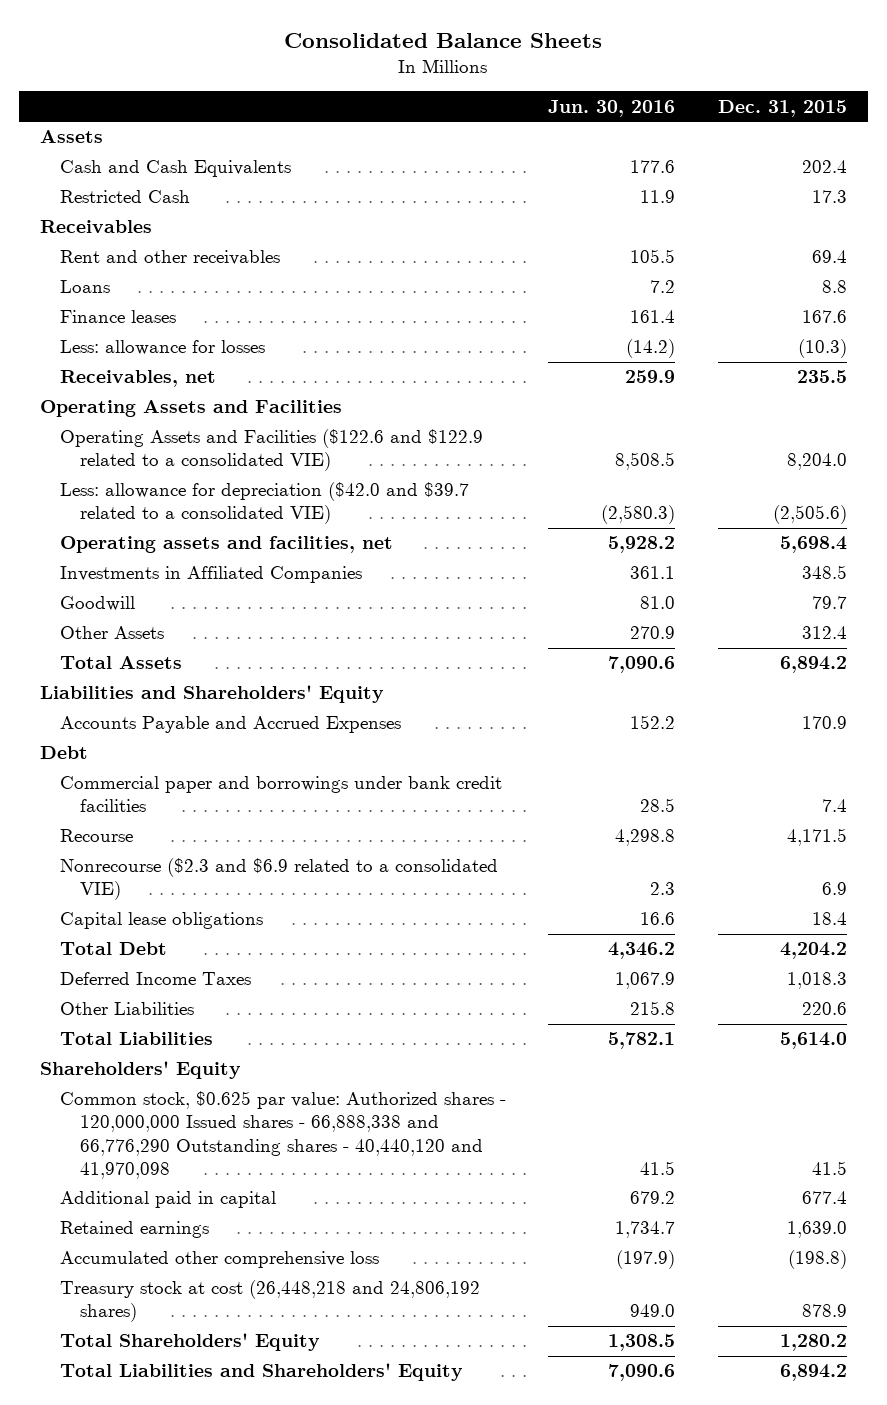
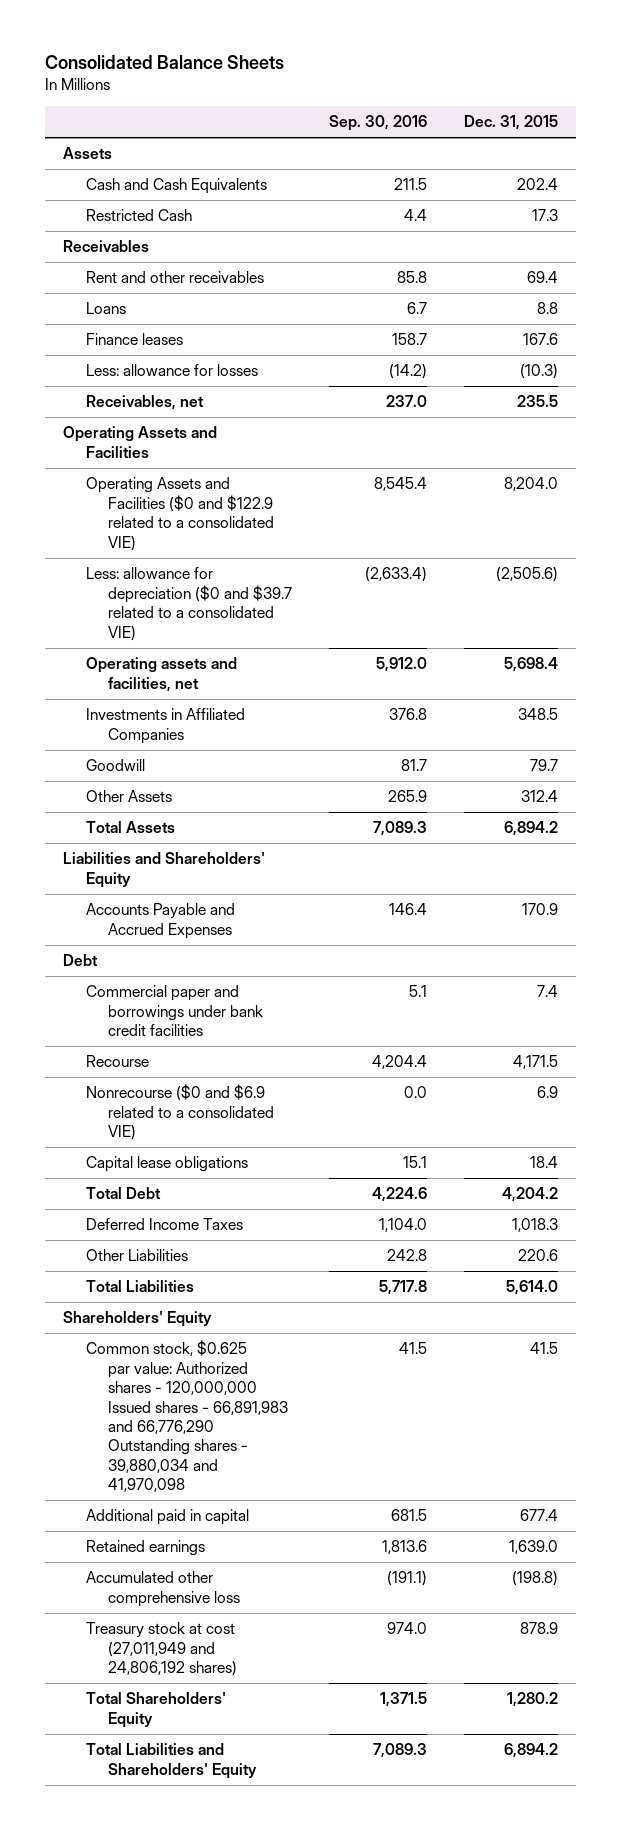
- | Jun. 30, 2016 | Dec. 31, 2015
+ | Sep. 30, 2016 | Dec. 31, 2015
- Operating Assets and Facilities ($122.6 and $122.9 related to a consolidated VIE) | 8,508.5 | 8,204.0
- Less: allowance for depreciation ($42.0 and $39.7 related to a consolidated VIE) | (2,580.3) | (2,505.6)
+ Operating Assets and Facilities ($0 and $122.9 related to a consolidated VIE) | 8,545.4 | 8,204.0
+ Less: allowance for depreciation ($0 and $39.7 related to a consolidated VIE) | (2,633.4) | (2,505.6)
- Nonrecourse ($2.3 and $6.9 related to a consolidated VIE) | 2.3 | 6.9
+ Nonrecourse ($0 and $6.9 related to a consolidated VIE) | 0.0 | 6.9
- Common stock, $0.625 par value: Authorized shares - 120,000,000 Issued shares - 66,888,338 and 66,776,290 Outstanding shares - 40,440,120 and 41,970,098 | 41.5 | 41.5
+ Common stock, $0.625 par value: Authorized shares - 120,000,000 Issued shares - 66,891,983 and 66,776,290 Outstanding shares - 39,880,034 and 41,970,098 | 41.5 | 41.5
- Treasury stock at cost (26,448,218 and 24,806,192 shares) | 949.0 | 878.9
+ Treasury stock at cost (27,011,949 and 24,806,192 shares) | 974.0 | 878.9

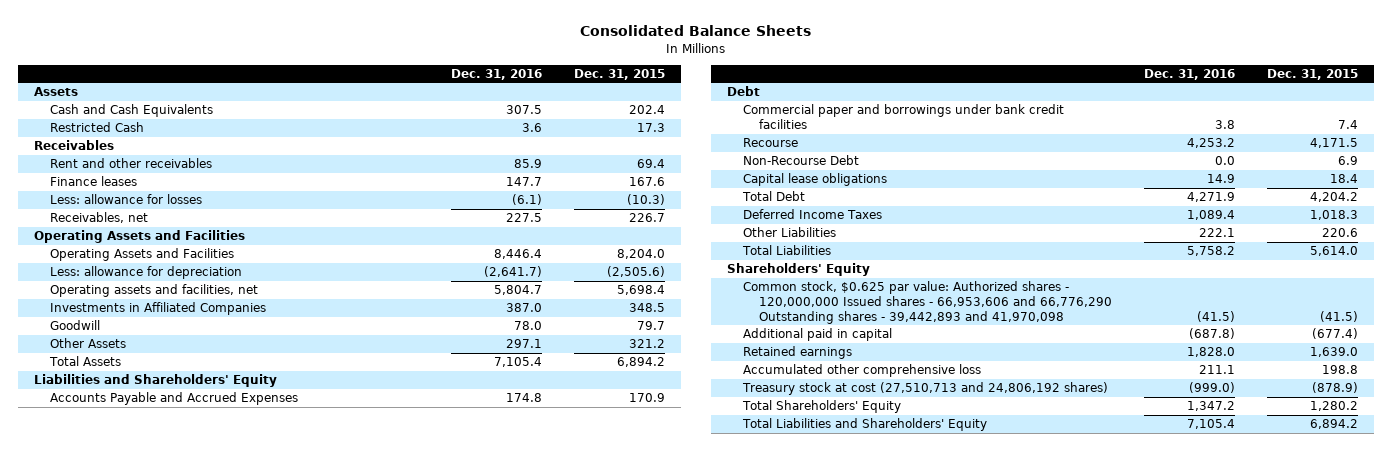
- | Sep. 30, 2016 | Dec. 31, 2015
+ | Dec. 31, 2016 | Dec. 31, 2015
- Loans | 6.7 | 8.8
- Receivables, net | 237.0 | 235.5
+ Receivables, net | 227.5 | 226.7
- Operating Assets and Facilities ($0 and $122.9 related to a consolidated VIE) | 8,545.4 | 8,204.0
- Less: allowance for depreciation ($0 and $39.7 related to a consolidated VIE) | (2,633.4) | (2,505.6)
+ Operating Assets and Facilities | 8,446.4 | 8,204.0
+ Less: allowance for depreciation | (2,641.7) | (2,505.6)
- Other Assets | 265.9 | 312.4
+ Other Assets | 297.1 | 321.2
- Nonrecourse ($0 and $6.9 related to a consolidated VIE) | 0.0 | 6.9
+ Non-Recourse Debt | 0.0 | 6.9
- Common stock, $0.625 par value: Authorized shares - 120,000,000 Issued shares - 66,891,983 and 66,776,290 Outstanding shares - 39,880,034 and 41,970,098 | 41.5 | 41.5
- Additional paid in capital | 681.5 | 677.4
+ Common stock, $0.625 par value: Authorized shares - 120,000,000 Issued shares - 66,953,606 and 66,776,290 Outstanding shares - 39,442,893 and 41,970,098 | (41.5) | (41.5)
+ Additional paid in capital | (687.8) | (677.4)
- Accumulated other comprehensive loss | (191.1) | (198.8)
- Treasury stock at cost (27,011,949 and 24,806,192 shares) | 974.0 | 878.9
+ Accumulated other comprehensive loss | 211.1 | 198.8
+ Treasury stock at cost (27,510,713 and 24,806,192 shares) | (999.0) | (878.9)

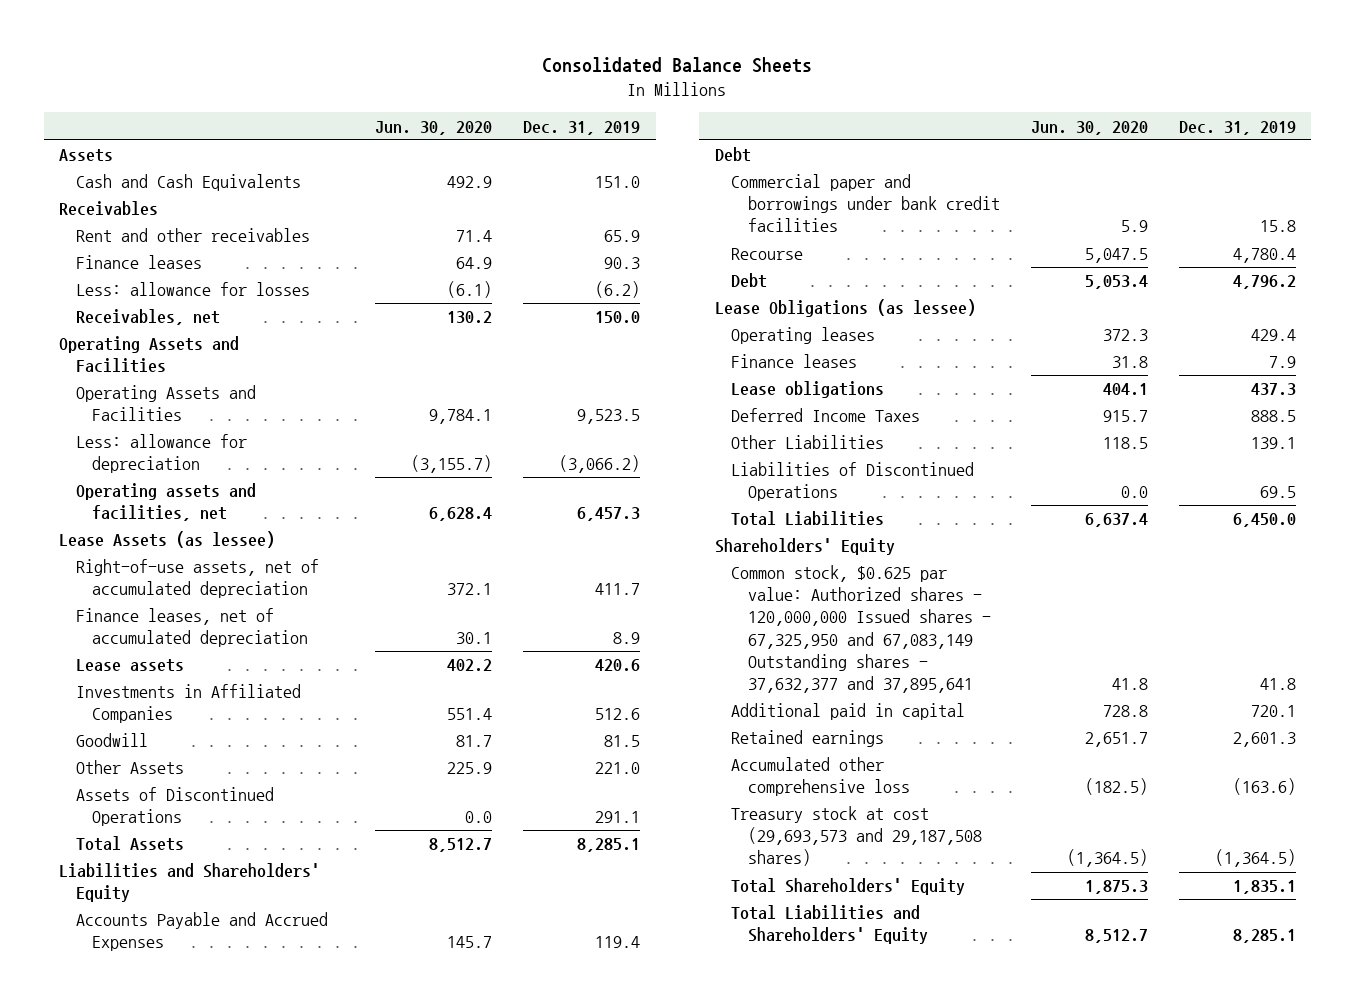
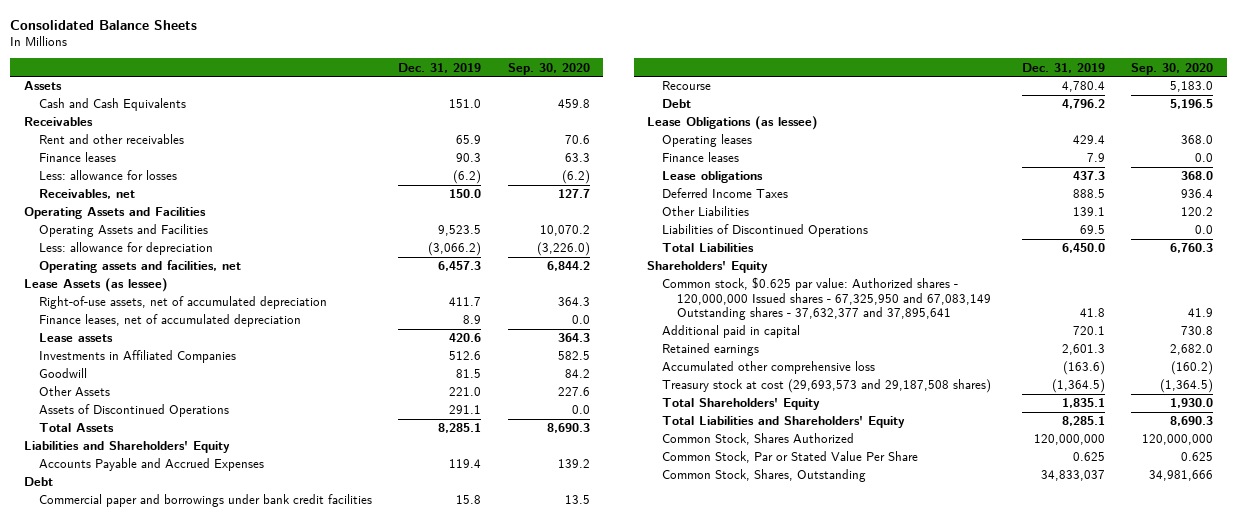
- | Jun. 30, 2020 | Dec. 31, 2019
+ | Dec. 31, 2019 | Sep. 30, 2020
+ Common Stock, Shares Authorized | 120,000,000 | 120,000,000
+ Common Stock, Par or Stated Value Per Share | 0.625 | 0.625
+ Common Stock, Shares, Outstanding | 34,833,037 | 34,981,666

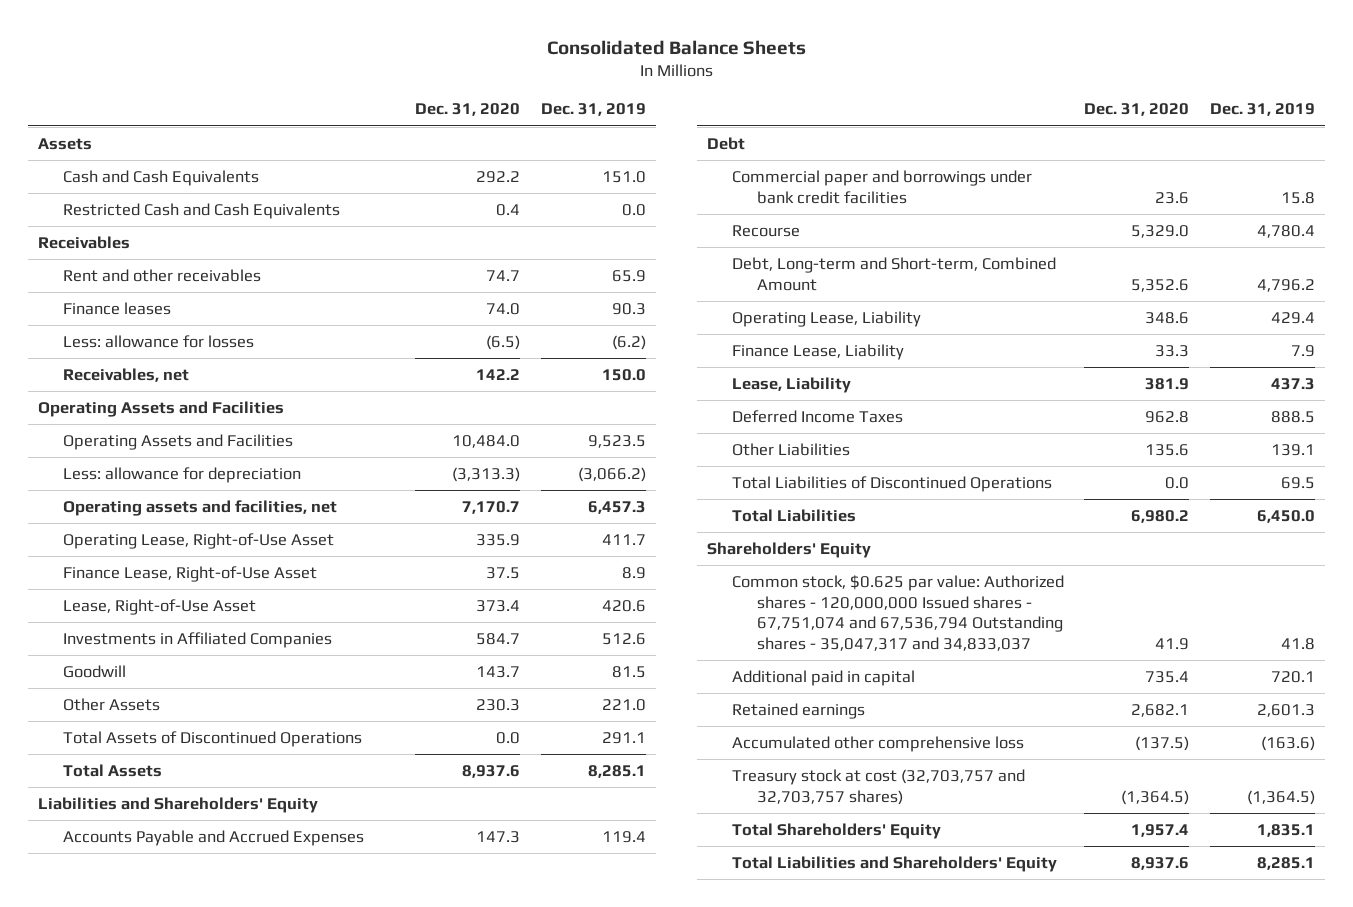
- | Dec. 31, 2019 | Sep. 30, 2020
+ | Dec. 31, 2020 | Dec. 31, 2019
+ Restricted Cash and Cash Equivalents | 0.4 | 0.0
- Lease Assets (as lessee)
- Right-of-use assets, net of accumulated depreciation | 411.7 | 364.3
- Finance leases, net of accumulated depreciation | 8.9 | 0.0
- Lease assets | 420.6 | 364.3
+ Operating Lease, Right-of-Use Asset | 335.9 | 411.7
+ Finance Lease, Right-of-Use Asset | 37.5 | 8.9
+ Lease, Right-of-Use Asset | 373.4 | 420.6
- Assets of Discontinued Operations | 291.1 | 0.0
+ Total Assets of Discontinued Operations | 0.0 | 291.1
- Debt | 4,796.2 | 5,196.5
- Lease Obligations (as lessee)
- Operating leases | 429.4 | 368.0
- Finance leases | 7.9 | 0.0
- Lease obligations | 437.3 | 368.0
+ Debt, Long-term and Short-term, Combined Amount | 5,352.6 | 4,796.2
+ Operating Lease, Liability | 348.6 | 429.4
+ Finance Lease, Liability | 33.3 | 7.9
+ Lease, Liability | 381.9 | 437.3
- Liabilities of Discontinued Operations | 69.5 | 0.0
+ Total Liabilities of Discontinued Operations | 0.0 | 69.5
- Common stock, $0.625 par value: Authorized shares - 120,000,000 Issued shares - 67,325,950 and 67,083,149 Outstanding shares - 37,632,377 and 37,895,641 | 41.8 | 41.9
+ Common stock, $0.625 par value: Authorized shares - 120,000,000 Issued shares - 67,751,074 and 67,536,794 Outstanding shares - 35,047,317 and 34,833,037 | 41.9 | 41.8
- Treasury stock at cost (29,693,573 and 29,187,508 shares) | (1,364.5) | (1,364.5)
+ Treasury stock at cost (32,703,757 and 32,703,757 shares) | (1,364.5) | (1,364.5)
- Common Stock, Shares Authorized | 120,000,000 | 120,000,000
- Common Stock, Par or Stated Value Per Share | 0.625 | 0.625
- Common Stock, Shares, Outstanding | 34,833,037 | 34,981,666

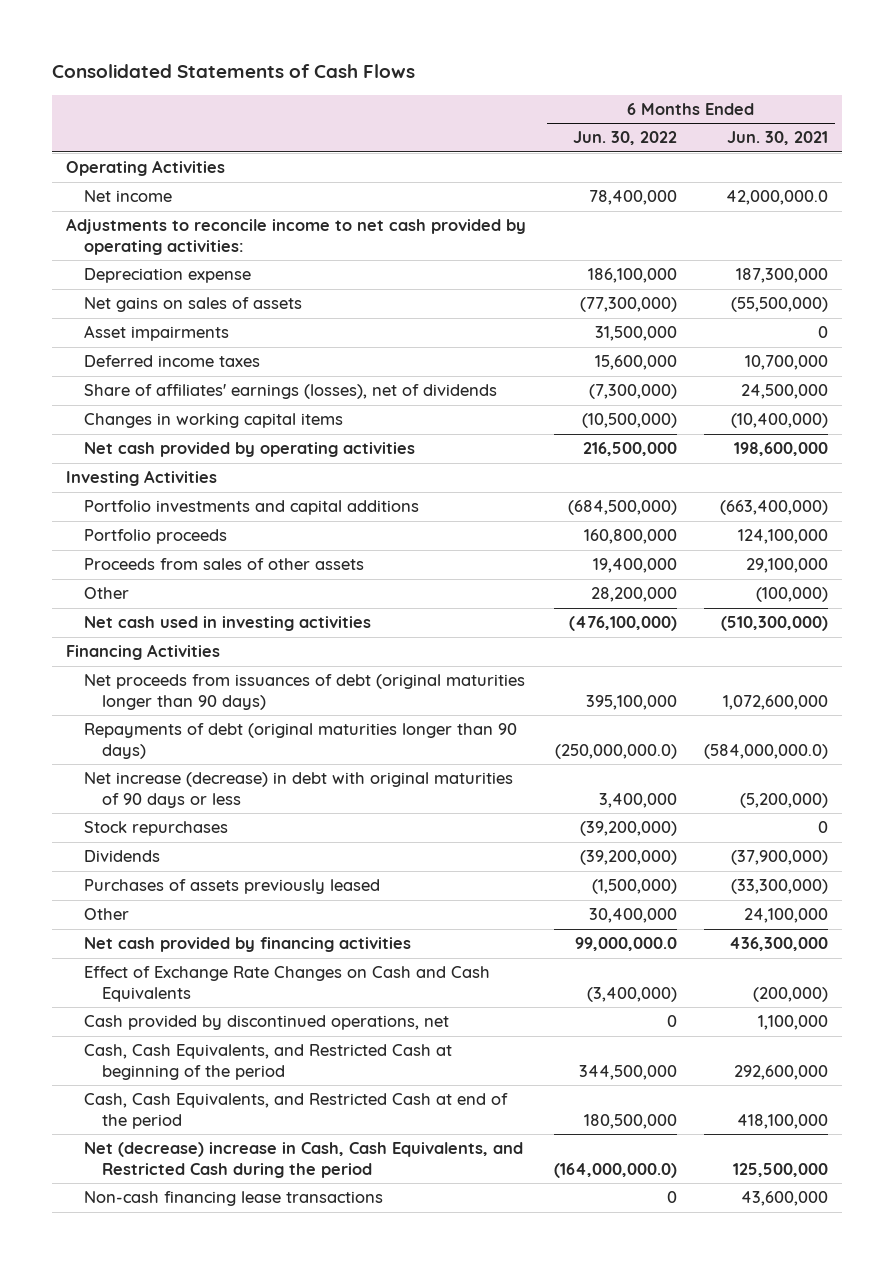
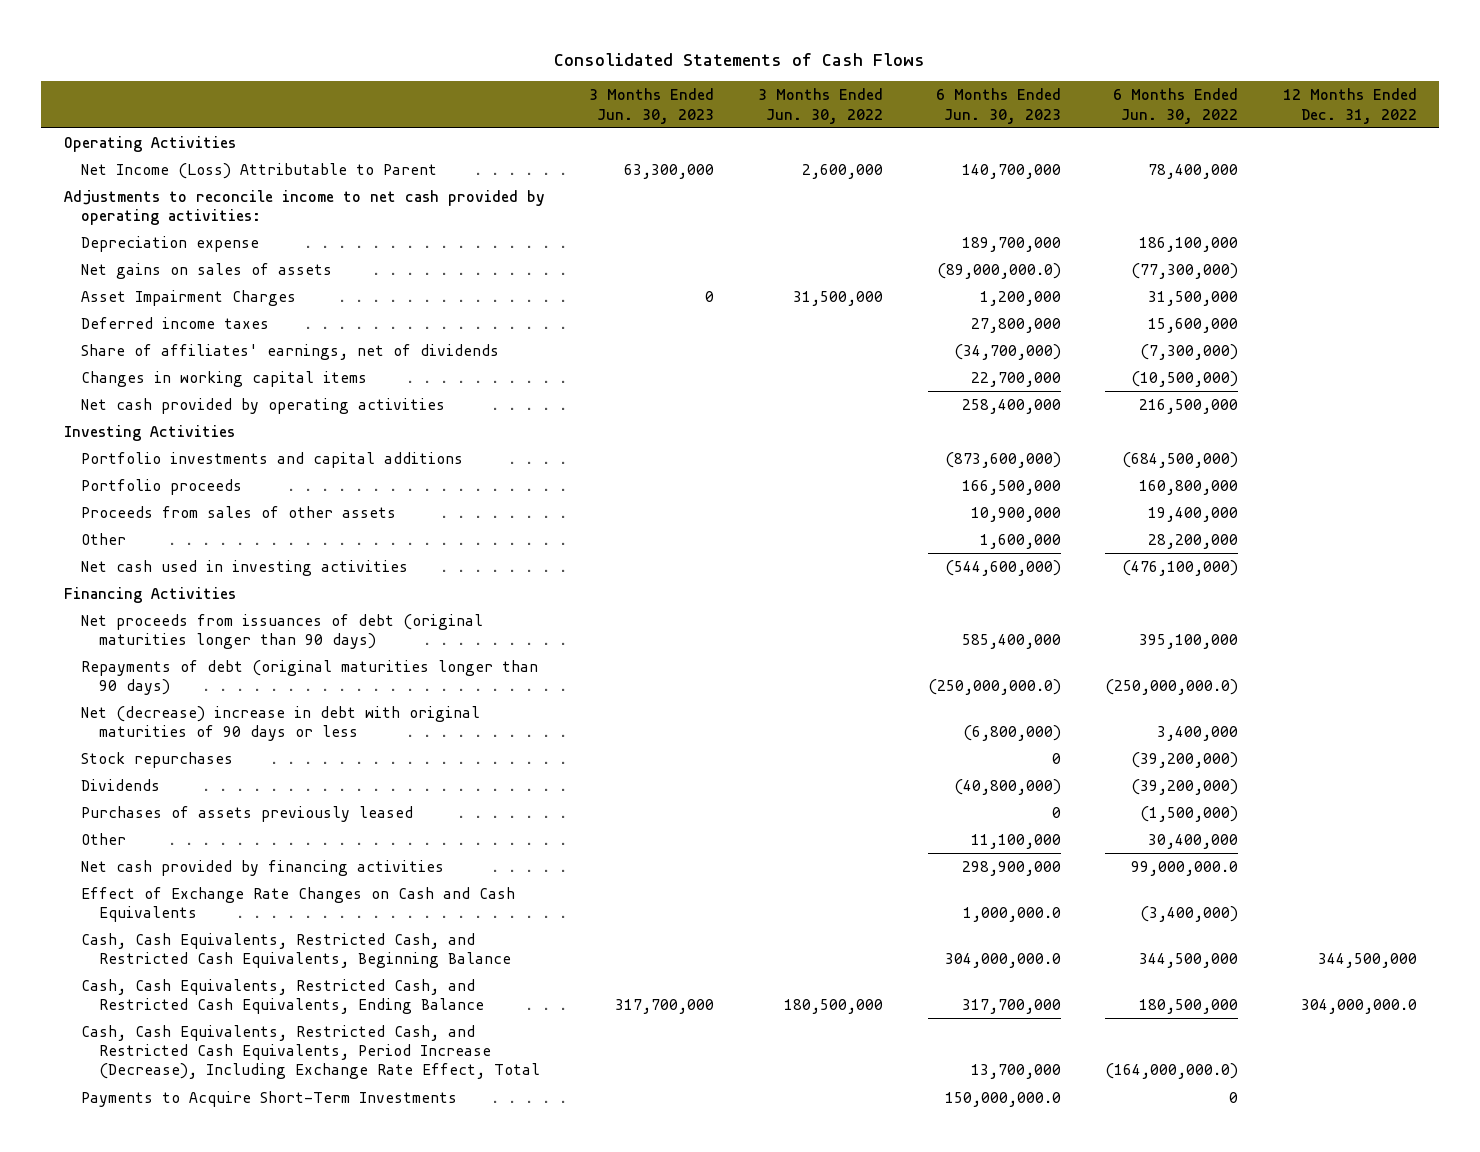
- | 6 Months Ended Jun. 30, 2022 | 6 Months Ended Jun. 30, 2021
+ | 3 Months Ended Jun. 30, 2023 | 3 Months Ended Jun. 30, 2022 | 6 Months Ended Jun. 30, 2023 | 6 Months Ended Jun. 30, 2022 | 12 Months Ended Dec. 31, 2022
- Net income | 78,400,000 | 42,000,000.0
+ Net Income (Loss) Attributable to Parent | 63,300,000 | 2,600,000 | 140,700,000 | 78,400,000 |
- Asset impairments | 31,500,000 | 0
+ Asset Impairment Charges | 0 | 31,500,000 | 1,200,000 | 31,500,000 |
- Share of affiliates' earnings (losses), net of dividends | (7,300,000) | 24,500,000
+ Share of affiliates' earnings, net of dividends | | | (34,700,000) | (7,300,000) |
- Net increase (decrease) in debt with original maturities of 90 days or less | 3,400,000 | (5,200,000)
+ Net (decrease) increase in debt with original maturities of 90 days or less | | | (6,800,000) | 3,400,000 |
- Cash provided by discontinued operations, net | 0 | 1,100,000
- Cash, Cash Equivalents, and Restricted Cash at beginning of the period | 344,500,000 | 292,600,000
- Cash, Cash Equivalents, and Restricted Cash at end of the period | 180,500,000 | 418,100,000
- Net (decrease) increase in Cash, Cash Equivalents, and Restricted Cash during the period | (164,000,000.0) | 125,500,000
- Non-cash financing lease transactions | 0 | 43,600,000
+ Cash, Cash Equivalents, Restricted Cash, and Restricted Cash Equivalents, Beginning Balance | | | 304,000,000.0 | 344,500,000 | 344,500,000
+ Cash, Cash Equivalents, Restricted Cash, and Restricted Cash Equivalents, Ending Balance | 317,700,000 | 180,500,000 | 317,700,000 | 180,500,000 | 304,000,000.0
+ Cash, Cash Equivalents, Restricted Cash, and Restricted Cash Equivalents, Period Increase (Decrease), Including Exchange Rate Effect, Total | | | 13,700,000 | (164,000,000.0) |
+ Payments to Acquire Short-Term Investments | | | 150,000,000.0 | 0 |

